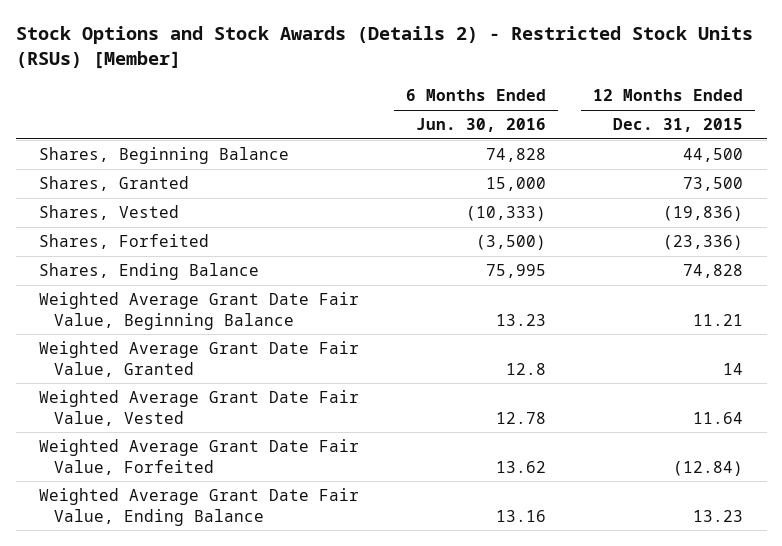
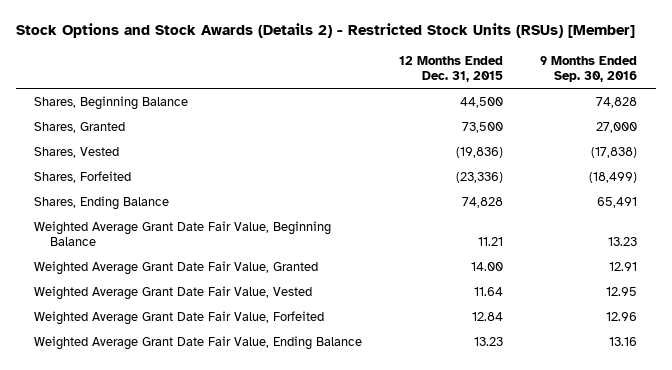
- | 6 Months Ended Jun. 30, 2016 | 12 Months Ended Dec. 31, 2015
+ | 12 Months Ended Dec. 31, 2015 | 9 Months Ended Sep. 30, 2016
- Weighted Average Grant Date Fair Value, Granted | 12.8 | 14
+ Weighted Average Grant Date Fair Value, Granted | 14.00 | 12.91
- Weighted Average Grant Date Fair Value, Forfeited | 13.62 | (12.84)
+ Weighted Average Grant Date Fair Value, Forfeited | 12.84 | 12.96

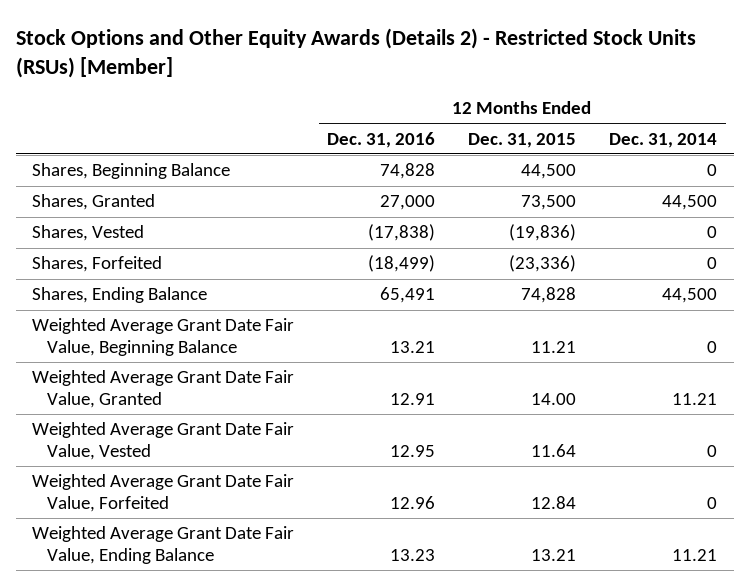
- Stock Options and Stock Awards (Details 2) - Restricted Stock Units (RSUs) [Member]
+ Stock Options and Other Equity Awards (Details 2) - Restricted Stock Units (RSUs) [Member]
- | 12 Months Ended Dec. 31, 2015 | 9 Months Ended Sep. 30, 2016
+ | 12 Months Ended Dec. 31, 2016 | 12 Months Ended Dec. 31, 2015 | 12 Months Ended Dec. 31, 2014
- Weighted Average Grant Date Fair Value, Ending Balance | 13.23 | 13.16
+ Weighted Average Grant Date Fair Value, Ending Balance | 13.23 | 13.21 | 11.21

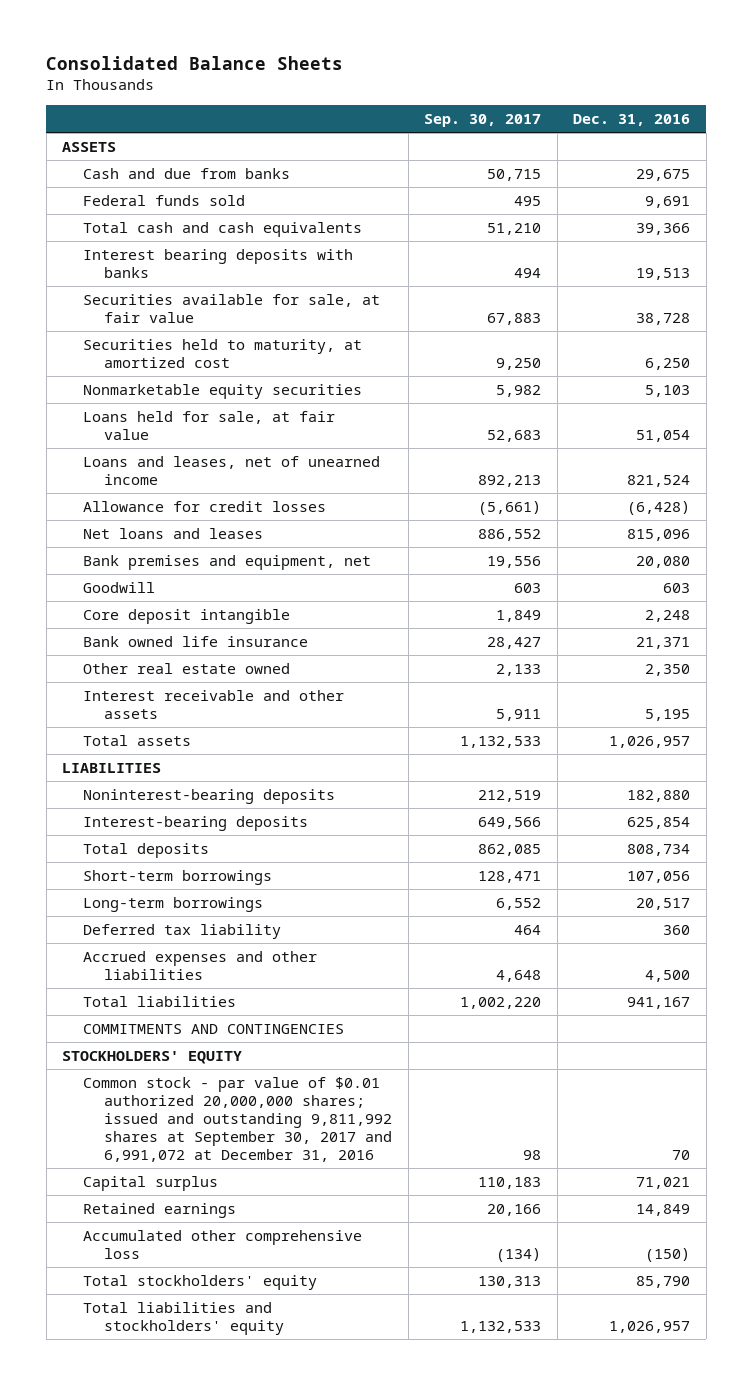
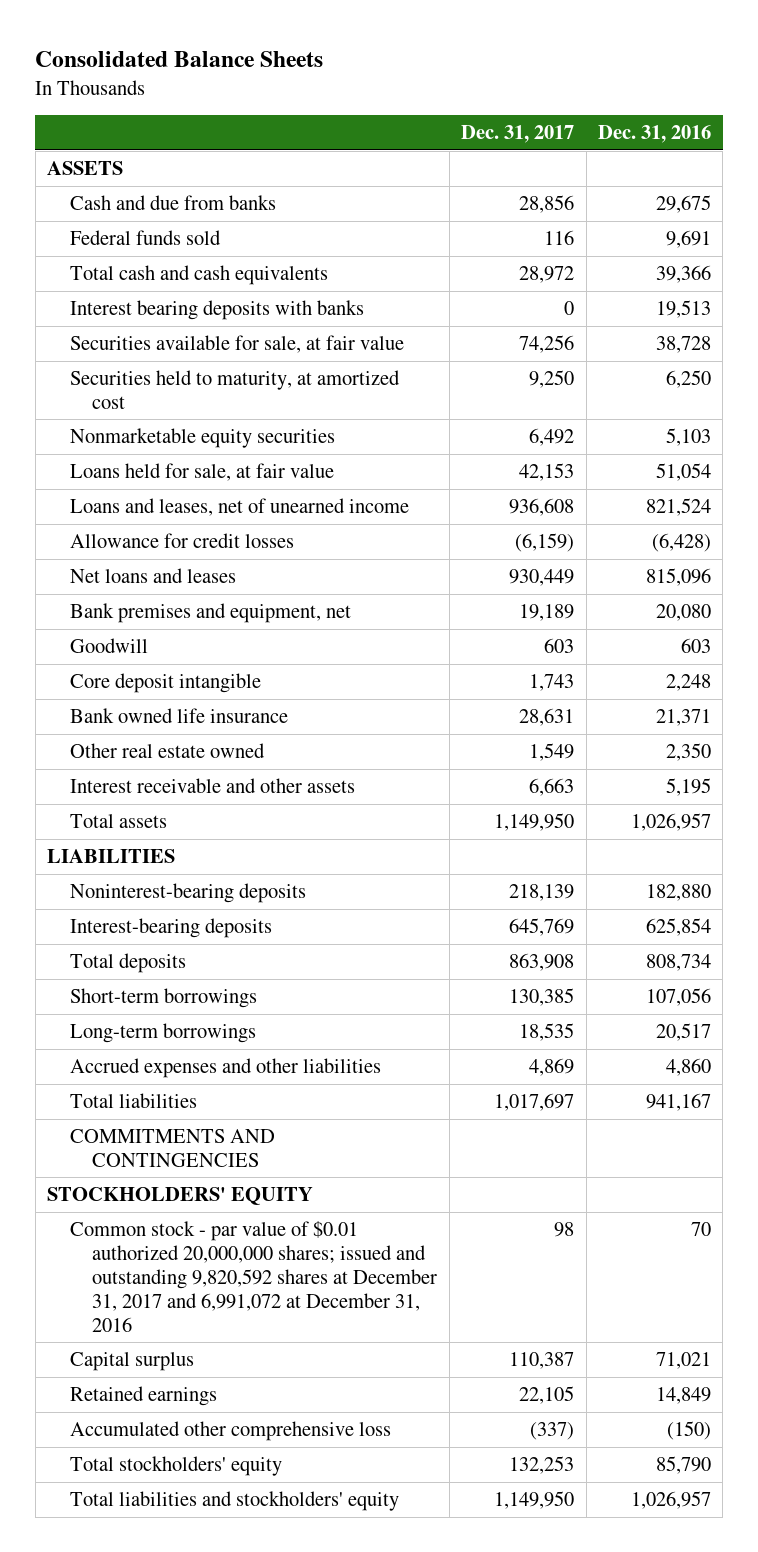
- | Sep. 30, 2017 | Dec. 31, 2016
+ | Dec. 31, 2017 | Dec. 31, 2016
- Deferred tax liability | 464 | 360
- Accrued expenses and other liabilities | 4,648 | 4,500
+ Accrued expenses and other liabilities | 4,869 | 4,860
- Common stock - par value of $0.01 authorized 20,000,000 shares; issued and outstanding 9,811,992 shares at September 30, 2017 and 6,991,072 at December 31, 2016 | 98 | 70
+ Common stock - par value of $0.01 authorized 20,000,000 shares; issued and outstanding 9,820,592 shares at December 31, 2017 and 6,991,072 at December 31, 2016 | 98 | 70

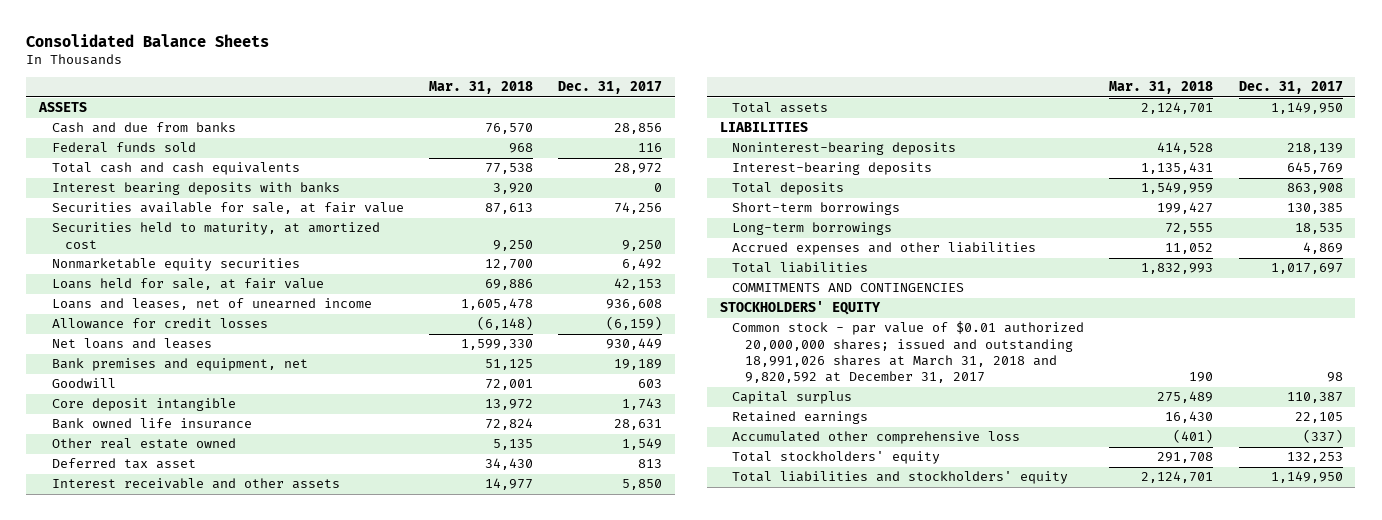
- | Dec. 31, 2017 | Dec. 31, 2016
+ | Mar. 31, 2018 | Dec. 31, 2017
- Interest receivable and other assets | 6,663 | 5,195
+ Deferred tax asset | 34,430 | 813
+ Interest receivable and other assets | 14,977 | 5,850
- Common stock - par value of $0.01 authorized 20,000,000 shares; issued and outstanding 9,820,592 shares at December 31, 2017 and 6,991,072 at December 31, 2016 | 98 | 70
+ Common stock - par value of $0.01 authorized 20,000,000 shares; issued and outstanding 18,991,026 shares at March 31, 2018 and 9,820,592 at December 31, 2017 | 190 | 98

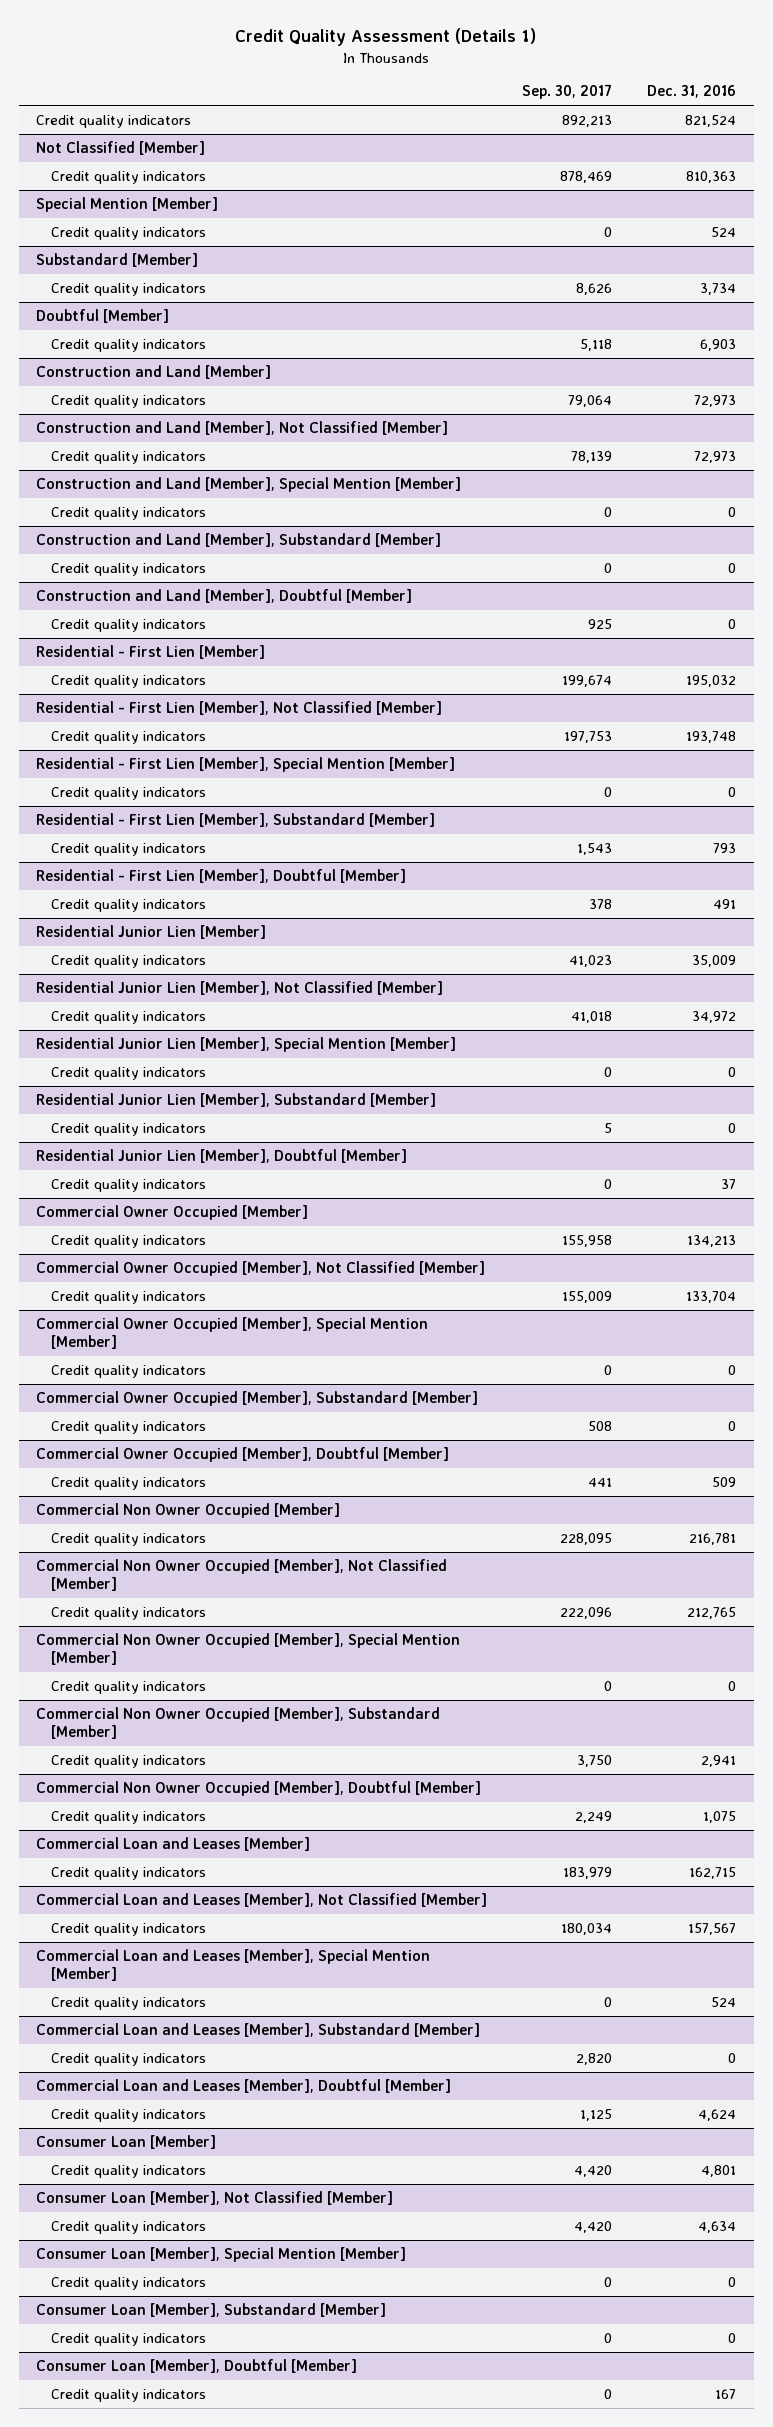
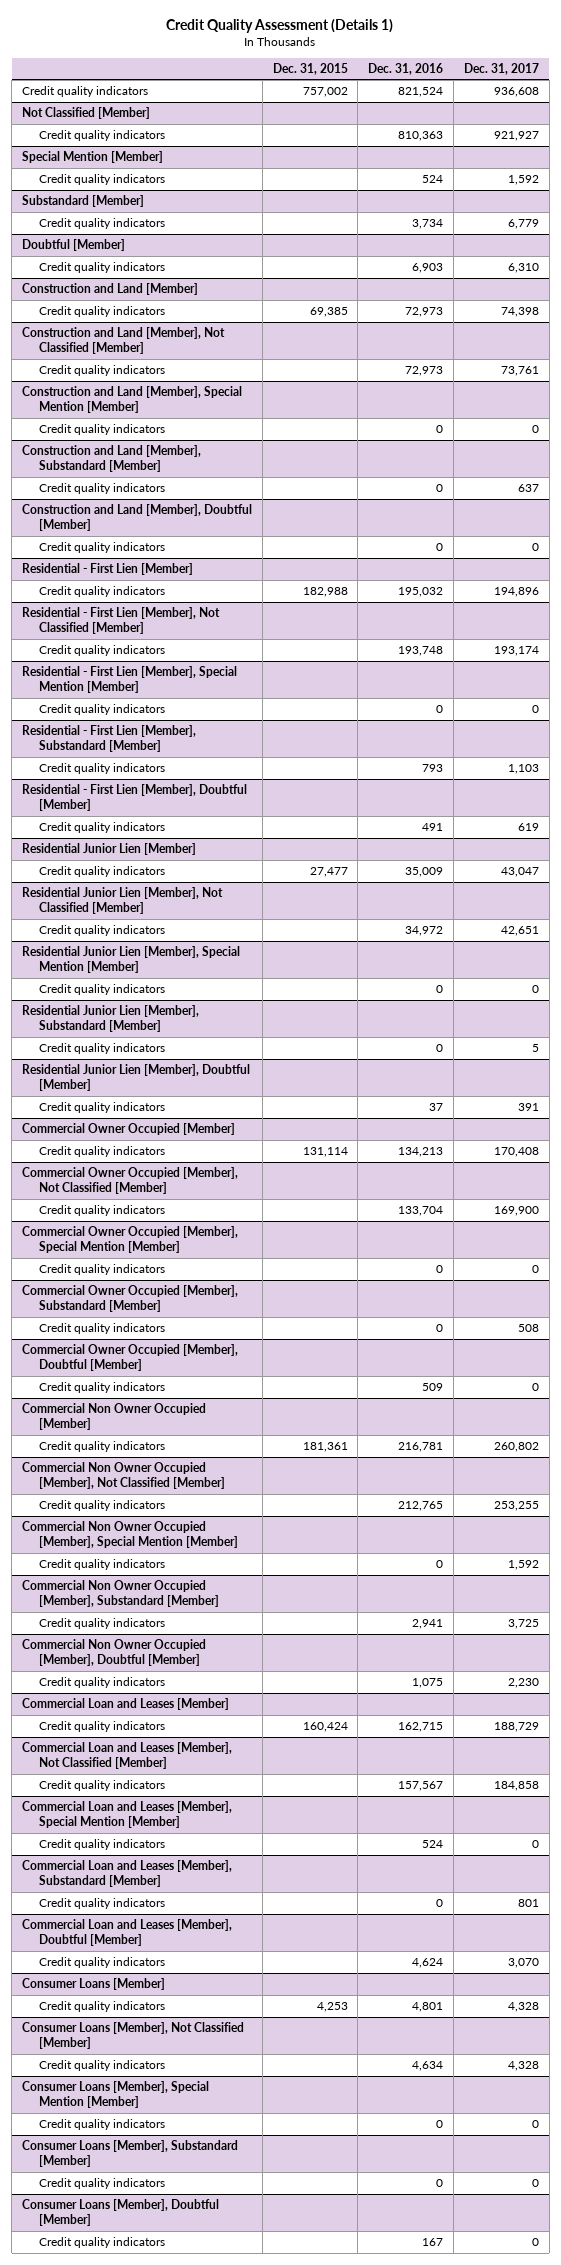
- | Sep. 30, 2017 | Dec. 31, 2016
+ | Dec. 31, 2015 | Dec. 31, 2016 | Dec. 31, 2017
- Consumer Loan [Member]
+ Consumer Loans [Member]
- Consumer Loan [Member], Not Classified [Member]
+ Consumer Loans [Member], Not Classified [Member]
- Consumer Loan [Member], Special Mention [Member]
+ Consumer Loans [Member], Special Mention [Member]
- Consumer Loan [Member], Substandard [Member]
+ Consumer Loans [Member], Substandard [Member]
- Consumer Loan [Member], Doubtful [Member]
+ Consumer Loans [Member], Doubtful [Member]

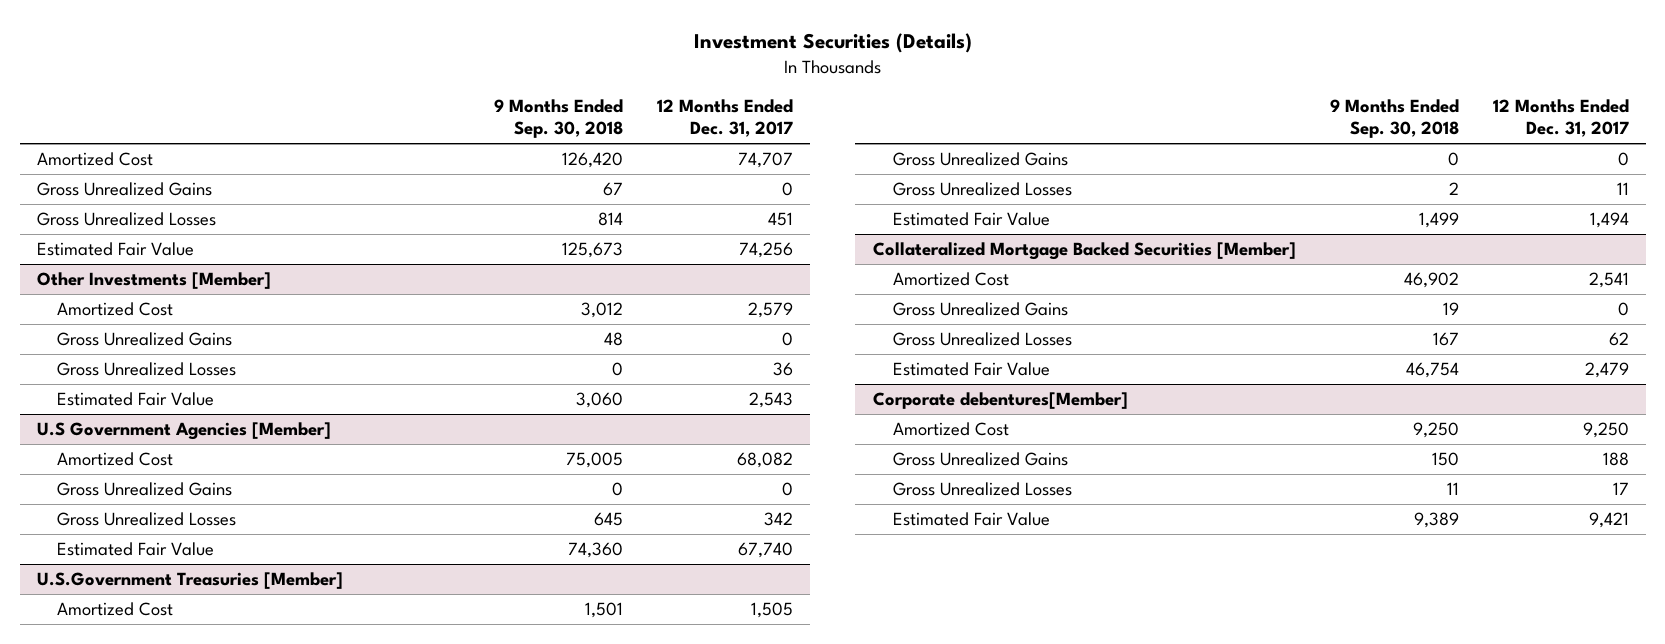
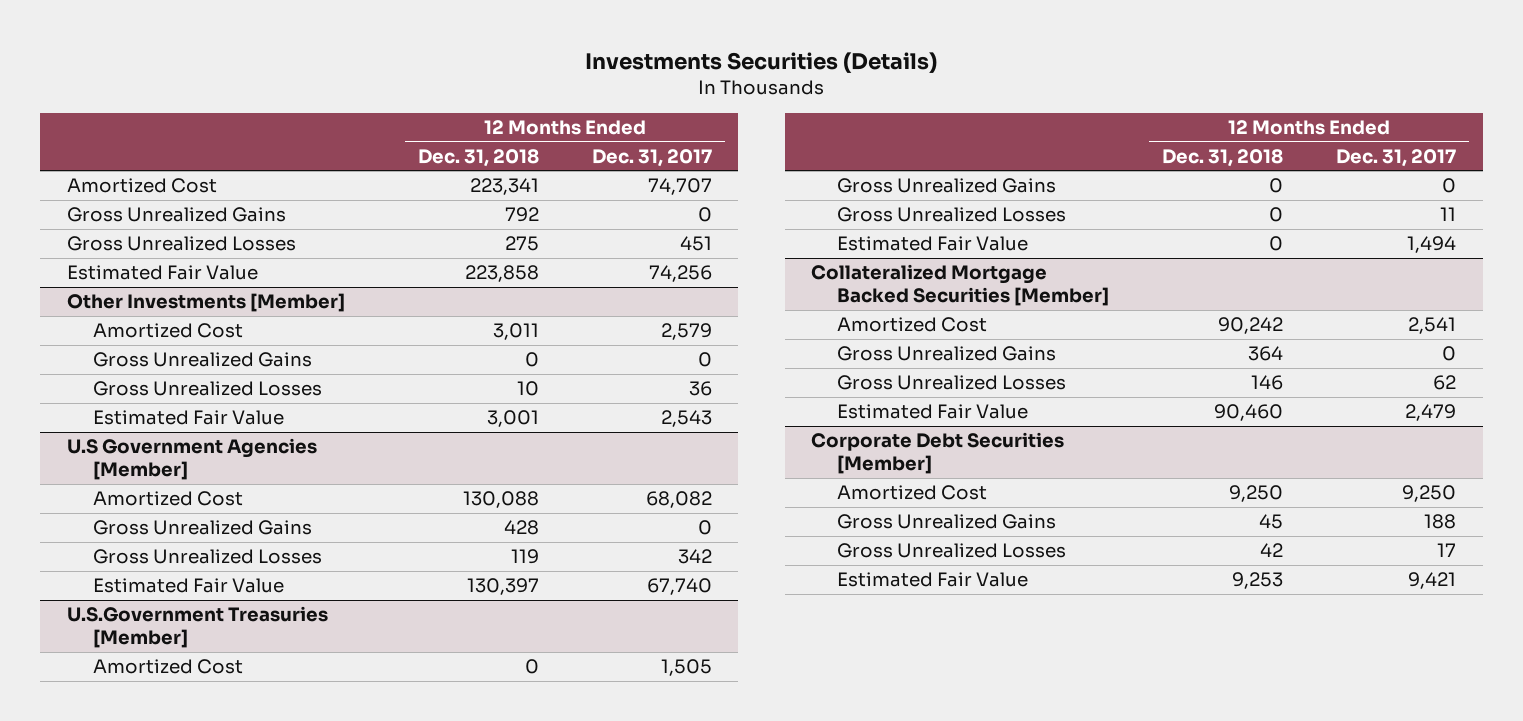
- Investment Securities (Details)
+ Investments Securities (Details)
- | 9 Months Ended Sep. 30, 2018 | 12 Months Ended Dec. 31, 2017
+ | 12 Months Ended Dec. 31, 2018 | 12 Months Ended Dec. 31, 2017
- Corporate debentures[Member]
+ Corporate Debt Securities [Member]

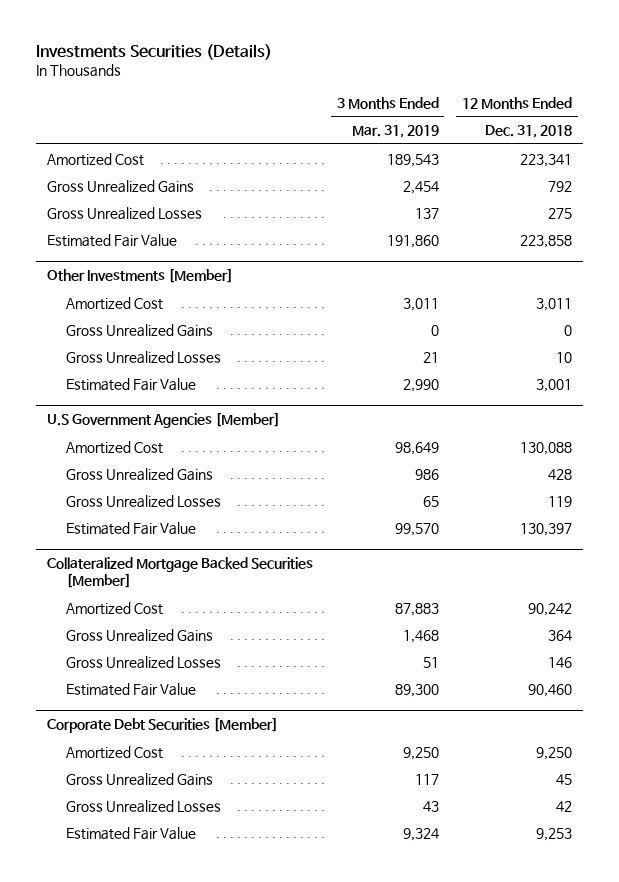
- | 12 Months Ended Dec. 31, 2018 | 12 Months Ended Dec. 31, 2017
+ | 3 Months Ended Mar. 31, 2019 | 12 Months Ended Dec. 31, 2018
- U.S.Government Treasuries [Member]
- Amortized Cost | 0 | 1,505
- Gross Unrealized Gains | 0 | 0
- Gross Unrealized Losses | 0 | 11
- Estimated Fair Value | 0 | 1,494

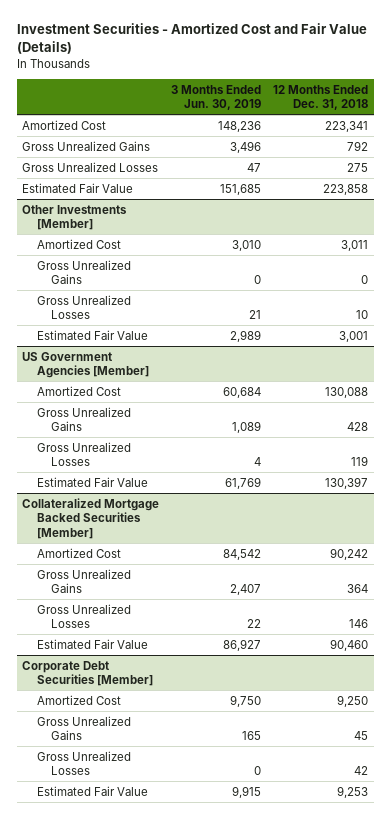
- Investments Securities (Details)
+ Investment Securities - Amortized Cost and Fair Value (Details)
- | 3 Months Ended Mar. 31, 2019 | 12 Months Ended Dec. 31, 2018
+ | 3 Months Ended Jun. 30, 2019 | 12 Months Ended Dec. 31, 2018
- U.S Government Agencies [Member]
+ US Government Agencies [Member]

